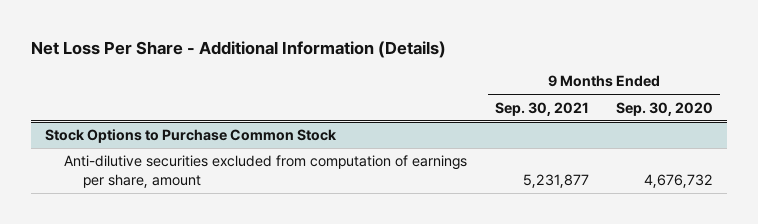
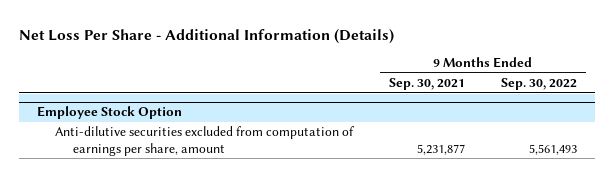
- | 9 Months Ended Sep. 30, 2021 | 9 Months Ended Sep. 30, 2020
+ | 9 Months Ended Sep. 30, 2021 | 9 Months Ended Sep. 30, 2022
- Stock Options to Purchase Common Stock
+ Employee Stock Option

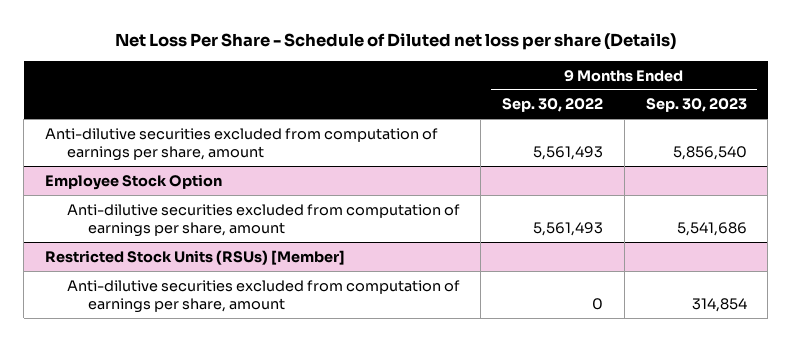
- Net Loss Per Share - Additional Information (Details)
+ Net Loss Per Share - Schedule of Diluted net loss per share (Details)
- | 9 Months Ended Sep. 30, 2021 | 9 Months Ended Sep. 30, 2022
+ | 9 Months Ended Sep. 30, 2022 | 9 Months Ended Sep. 30, 2023
+ Anti-dilutive securities excluded from computation of earnings per share, amount | 5,561,493 | 5,856,540
+ Restricted Stock Units (RSUs) [Member]
+ Anti-dilutive securities excluded from computation of earnings per share, amount | 0 | 314,854

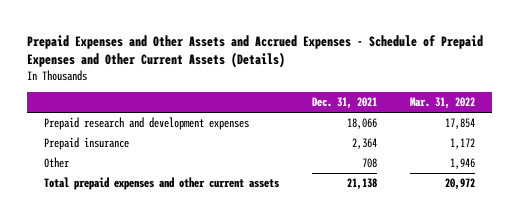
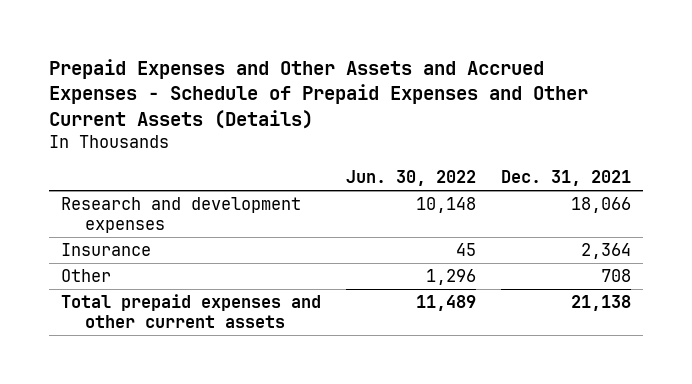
- | Dec. 31, 2021 | Mar. 31, 2022
+ | Jun. 30, 2022 | Dec. 31, 2021
- Prepaid research and development expenses | 18,066 | 17,854
- Prepaid insurance | 2,364 | 1,172
+ Research and development expenses | 10,148 | 18,066
+ Insurance | 45 | 2,364

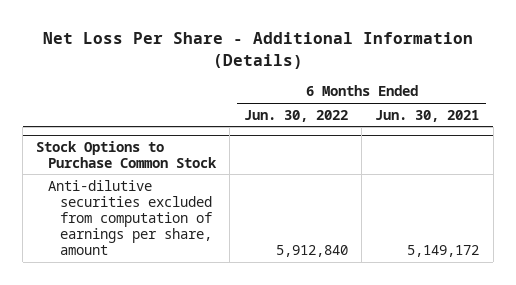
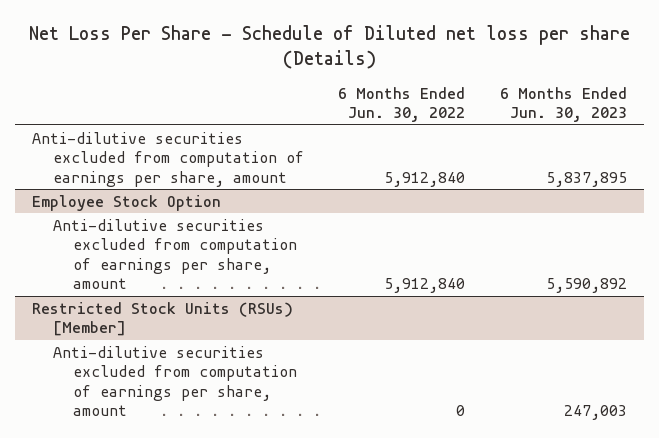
- Net Loss Per Share - Additional Information (Details)
+ Net Loss Per Share - Schedule of Diluted net loss per share (Details)
- | 6 Months Ended Jun. 30, 2022 | 6 Months Ended Jun. 30, 2021
+ | 6 Months Ended Jun. 30, 2022 | 6 Months Ended Jun. 30, 2023
- Stock Options to Purchase Common Stock
+ Employee Stock Option
+ Anti-dilutive securities excluded from computation of earnings per share, amount | 5,912,840 | 5,590,892
+ Restricted Stock Units (RSUs) [Member]
+ Anti-dilutive securities excluded from computation of earnings per share, amount | 0 | 247,003

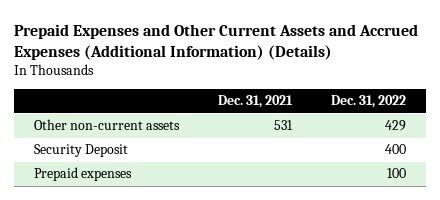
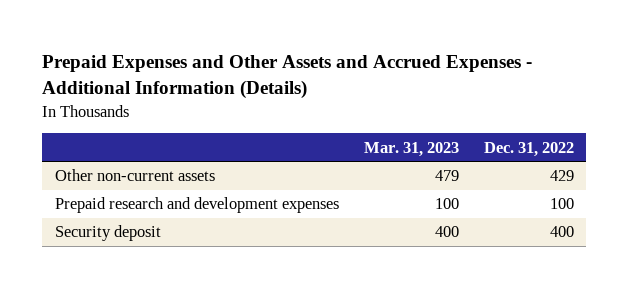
- Prepaid Expenses and Other Current Assets and Accrued Expenses (Additional Information) (Details)
+ Prepaid Expenses and Other Assets and Accrued Expenses - Additional Information (Details)
- | Dec. 31, 2021 | Dec. 31, 2022
+ | Mar. 31, 2023 | Dec. 31, 2022
- Security Deposit | | 400
- Prepaid expenses | | 100
+ Prepaid research and development expenses | 100 | 100
+ Security deposit | 400 | 400

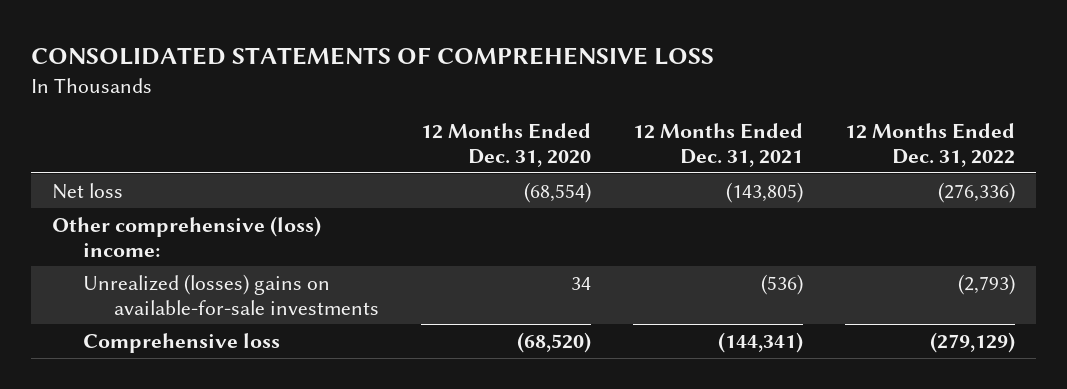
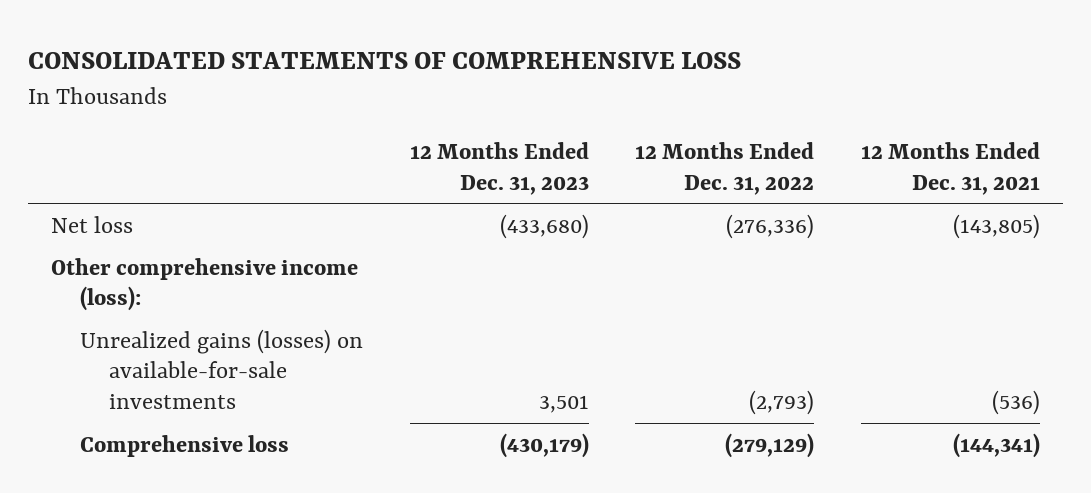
- | 12 Months Ended Dec. 31, 2020 | 12 Months Ended Dec. 31, 2021 | 12 Months Ended Dec. 31, 2022
+ | 12 Months Ended Dec. 31, 2023 | 12 Months Ended Dec. 31, 2022 | 12 Months Ended Dec. 31, 2021
- Other comprehensive (loss) income:
- Unrealized (losses) gains on available-for-sale investments | 34 | (536) | (2,793)
+ Other comprehensive income (loss):
+ Unrealized gains (losses) on available-for-sale investments | 3,501 | (2,793) | (536)

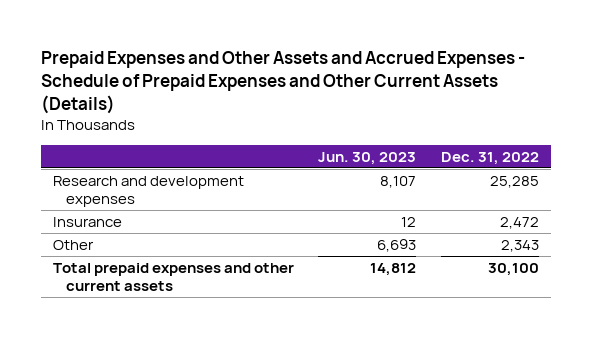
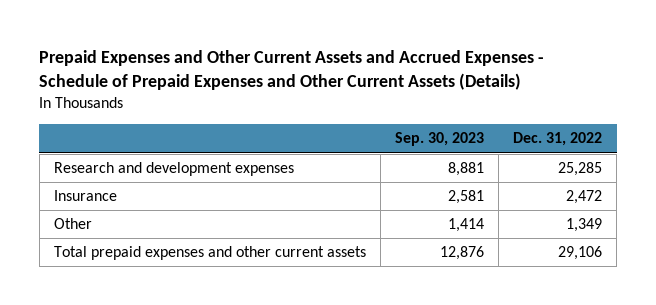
- Prepaid Expenses and Other Assets and Accrued Expenses - Schedule of Prepaid Expenses and Other Current Assets (Details)
+ Prepaid Expenses and Other Current Assets and Accrued Expenses - Schedule of Prepaid Expenses and Other Current Assets (Details)
- | Jun. 30, 2023 | Dec. 31, 2022
+ | Sep. 30, 2023 | Dec. 31, 2022
- Other | 6,693 | 2,343
- Total prepaid expenses and other current assets | 14,812 | 30,100
+ Other | 1,414 | 1,349
+ Total prepaid expenses and other current assets | 12,876 | 29,106

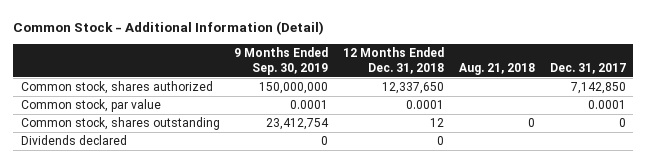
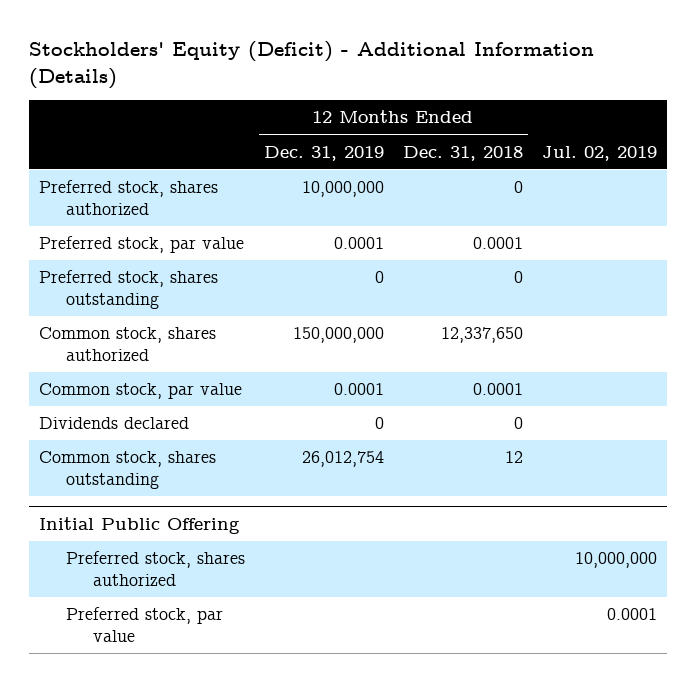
- Common Stock - Additional Information (Detail)
+ Stockholders' Equity (Deficit) - Additional Information (Details)
- | 9 Months Ended Sep. 30, 2019 | 12 Months Ended Dec. 31, 2018 | Aug. 21, 2018 | Dec. 31, 2017
+ | 12 Months Ended Dec. 31, 2019 | 12 Months Ended Dec. 31, 2018 | Jul. 02, 2019
+ Preferred stock, shares authorized | 10,000,000 | 0 |
+ Preferred stock, par value | 0.0001 | 0.0001 |
+ Preferred stock, shares outstanding | 0 | 0 |
moved down: Common stock, shares outstanding | 26,012,754 | 12 |
+ Initial Public Offering
+ Preferred stock, shares authorized | | | 10,000,000
+ Preferred stock, par value | | | 0.0001

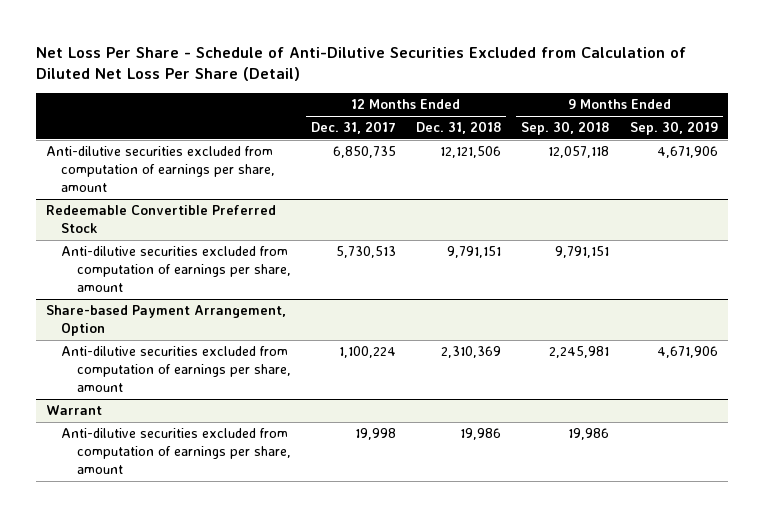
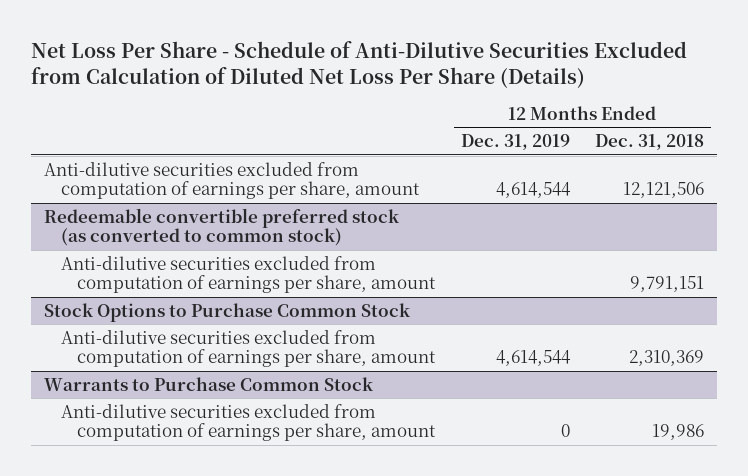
- Net Loss Per Share - Schedule of Anti-Dilutive Securities Excluded from Calculation of Diluted Net Loss Per Share (Detail)
+ Net Loss Per Share - Schedule of Anti-Dilutive Securities Excluded from Calculation of Diluted Net Loss Per Share (Details)
- | 12 Months Ended Dec. 31, 2017 | 12 Months Ended Dec. 31, 2018 | 9 Months Ended Sep. 30, 2018 | 9 Months Ended Sep. 30, 2019
+ | 12 Months Ended Dec. 31, 2019 | 12 Months Ended Dec. 31, 2018
- Redeemable Convertible Preferred Stock
+ Redeemable convertible preferred stock (as converted to common stock)
- Share-based Payment Arrangement, Option
+ Stock Options to Purchase Common Stock
- Warrant
+ Warrants to Purchase Common Stock

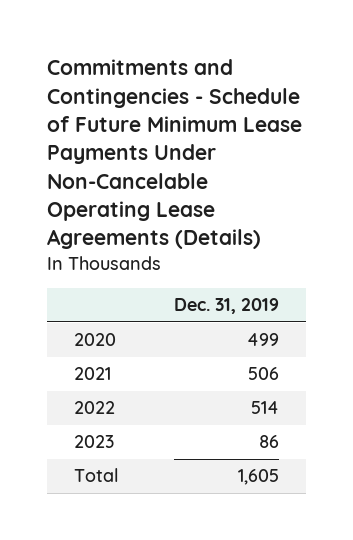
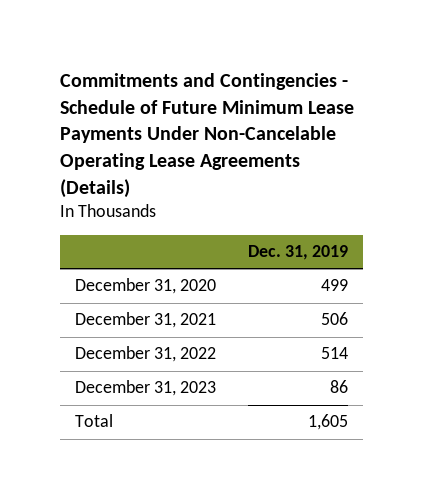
- 2020 | 499
- 2021 | 506
- 2022 | 514
- 2023 | 86
+ December 31, 2020 | 499
+ December 31, 2021 | 506
+ December 31, 2022 | 514
+ December 31, 2023 | 86

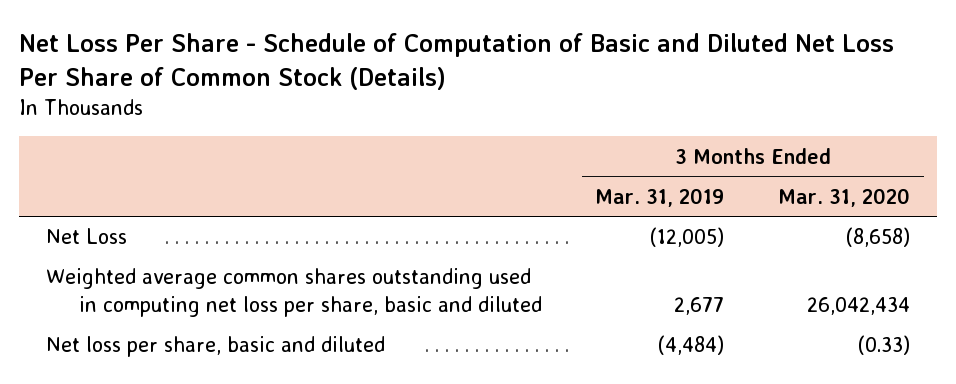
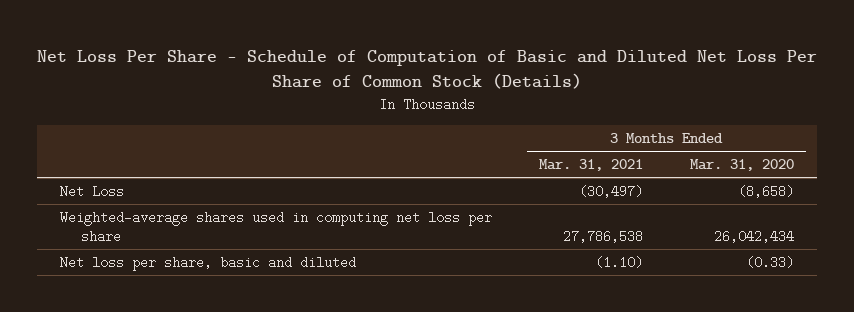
- | 3 Months Ended Mar. 31, 2019 | 3 Months Ended Mar. 31, 2020
+ | 3 Months Ended Mar. 31, 2021 | 3 Months Ended Mar. 31, 2020
- Weighted average common shares outstanding used in computing net loss per share, basic and diluted | 2,677 | 26,042,434
+ Weighted-average shares used in computing net loss per share | 27,786,538 | 26,042,434

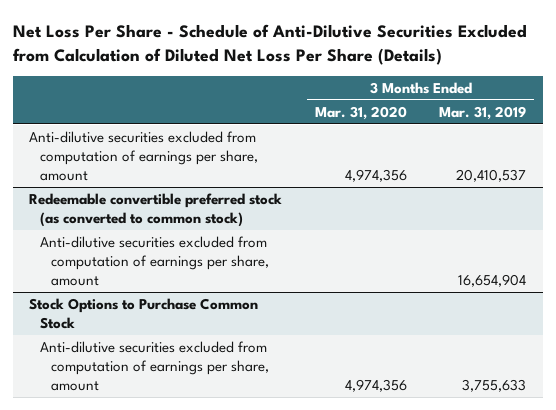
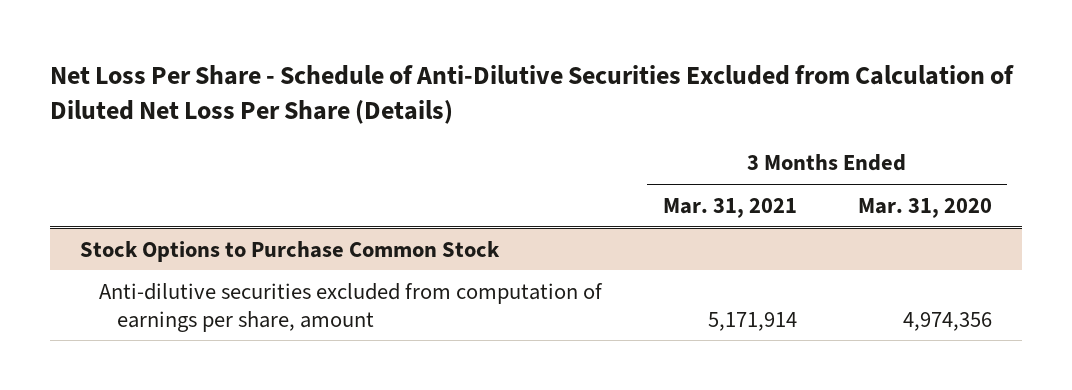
- | 3 Months Ended Mar. 31, 2020 | 3 Months Ended Mar. 31, 2019
+ | 3 Months Ended Mar. 31, 2021 | 3 Months Ended Mar. 31, 2020
- Anti-dilutive securities excluded from computation of earnings per share, amount | 4,974,356 | 20,410,537
- Redeemable convertible preferred stock (as converted to common stock)
- Anti-dilutive securities excluded from computation of earnings per share, amount | | 16,654,904

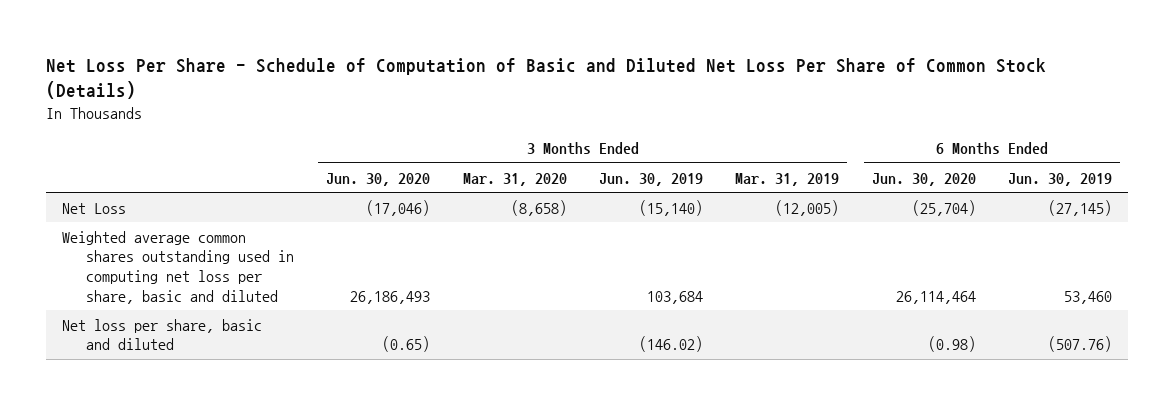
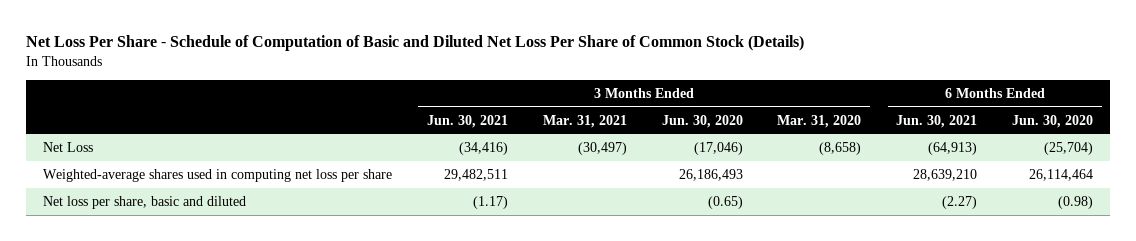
- | 3 Months Ended Jun. 30, 2020 | 3 Months Ended Mar. 31, 2020 | 3 Months Ended Jun. 30, 2019 | 3 Months Ended Mar. 31, 2019 | 6 Months Ended Jun. 30, 2020 | 6 Months Ended Jun. 30, 2019
+ | 3 Months Ended Jun. 30, 2021 | 3 Months Ended Mar. 31, 2021 | 3 Months Ended Jun. 30, 2020 | 3 Months Ended Mar. 31, 2020 | 6 Months Ended Jun. 30, 2021 | 6 Months Ended Jun. 30, 2020
- Weighted average common shares outstanding used in computing net loss per share, basic and diluted | 26,186,493 | | 103,684 | | 26,114,464 | 53,460
+ Weighted-average shares used in computing net loss per share | 29,482,511 | | 26,186,493 | | 28,639,210 | 26,114,464

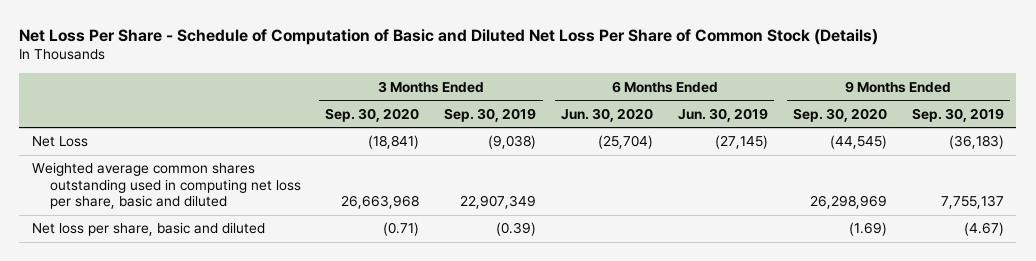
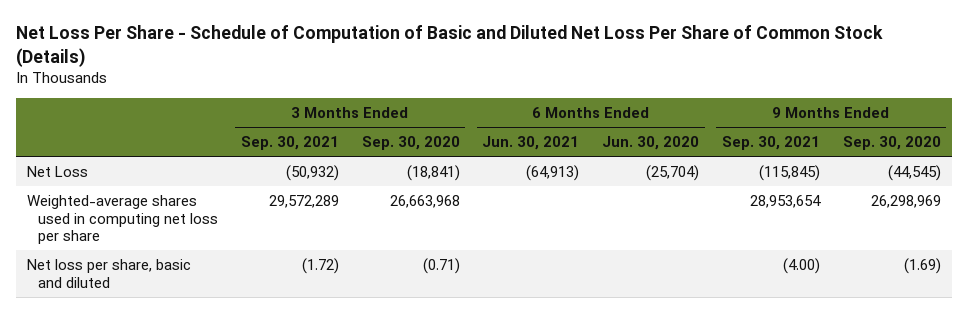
- | 3 Months Ended Sep. 30, 2020 | 3 Months Ended Sep. 30, 2019 | 6 Months Ended Jun. 30, 2020 | 6 Months Ended Jun. 30, 2019 | 9 Months Ended Sep. 30, 2020 | 9 Months Ended Sep. 30, 2019
+ | 3 Months Ended Sep. 30, 2021 | 3 Months Ended Sep. 30, 2020 | 6 Months Ended Jun. 30, 2021 | 6 Months Ended Jun. 30, 2020 | 9 Months Ended Sep. 30, 2021 | 9 Months Ended Sep. 30, 2020
- Weighted average common shares outstanding used in computing net loss per share, basic and diluted | 26,663,968 | 22,907,349 | | | 26,298,969 | 7,755,137
+ Weighted-average shares used in computing net loss per share | 29,572,289 | 26,663,968 | | | 28,953,654 | 26,298,969

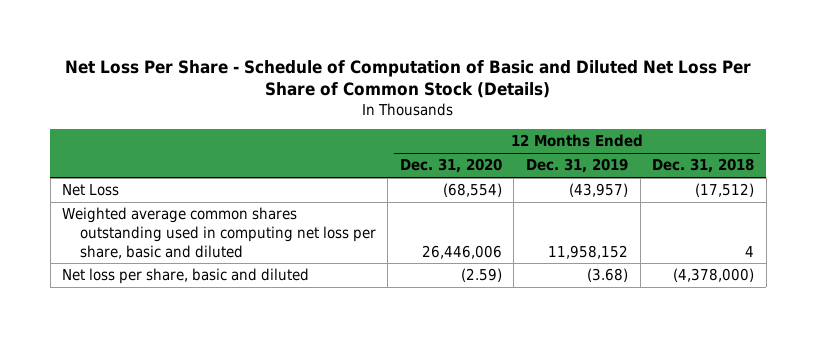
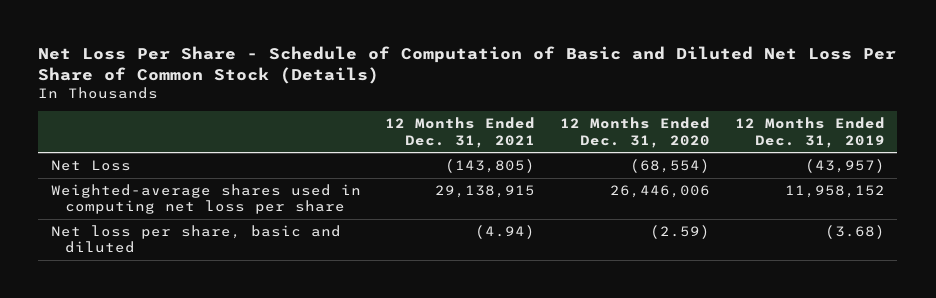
- | 12 Months Ended Dec. 31, 2020 | 12 Months Ended Dec. 31, 2019 | 12 Months Ended Dec. 31, 2018
+ | 12 Months Ended Dec. 31, 2021 | 12 Months Ended Dec. 31, 2020 | 12 Months Ended Dec. 31, 2019
- Weighted average common shares outstanding used in computing net loss per share, basic and diluted | 26,446,006 | 11,958,152 | 4
+ Weighted-average shares used in computing net loss per share | 29,138,915 | 26,446,006 | 11,958,152

